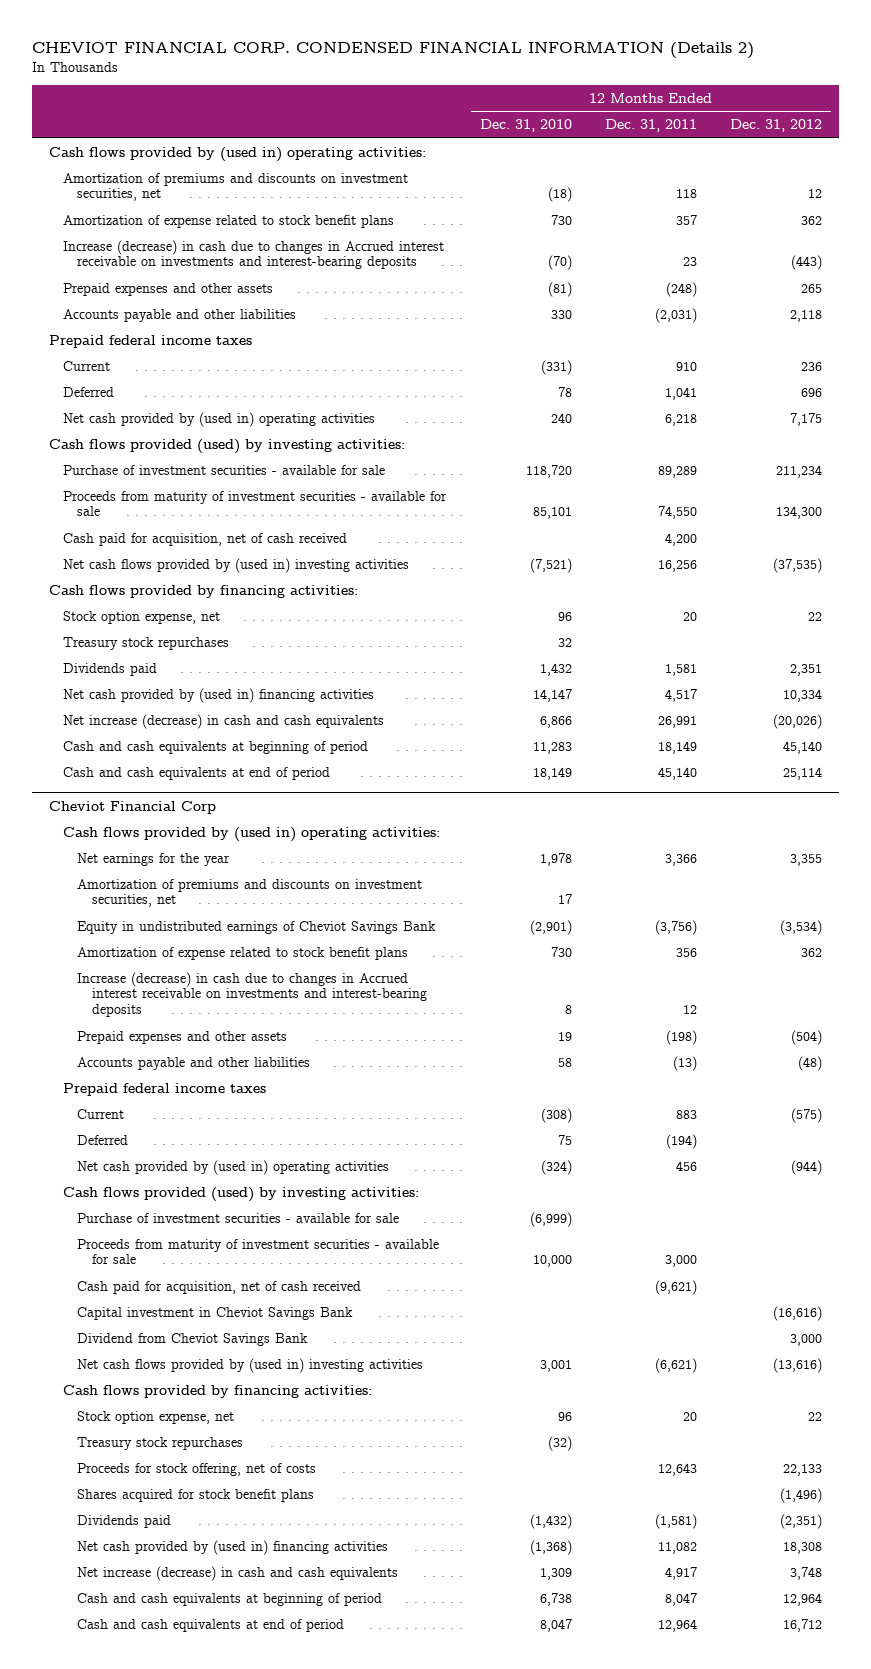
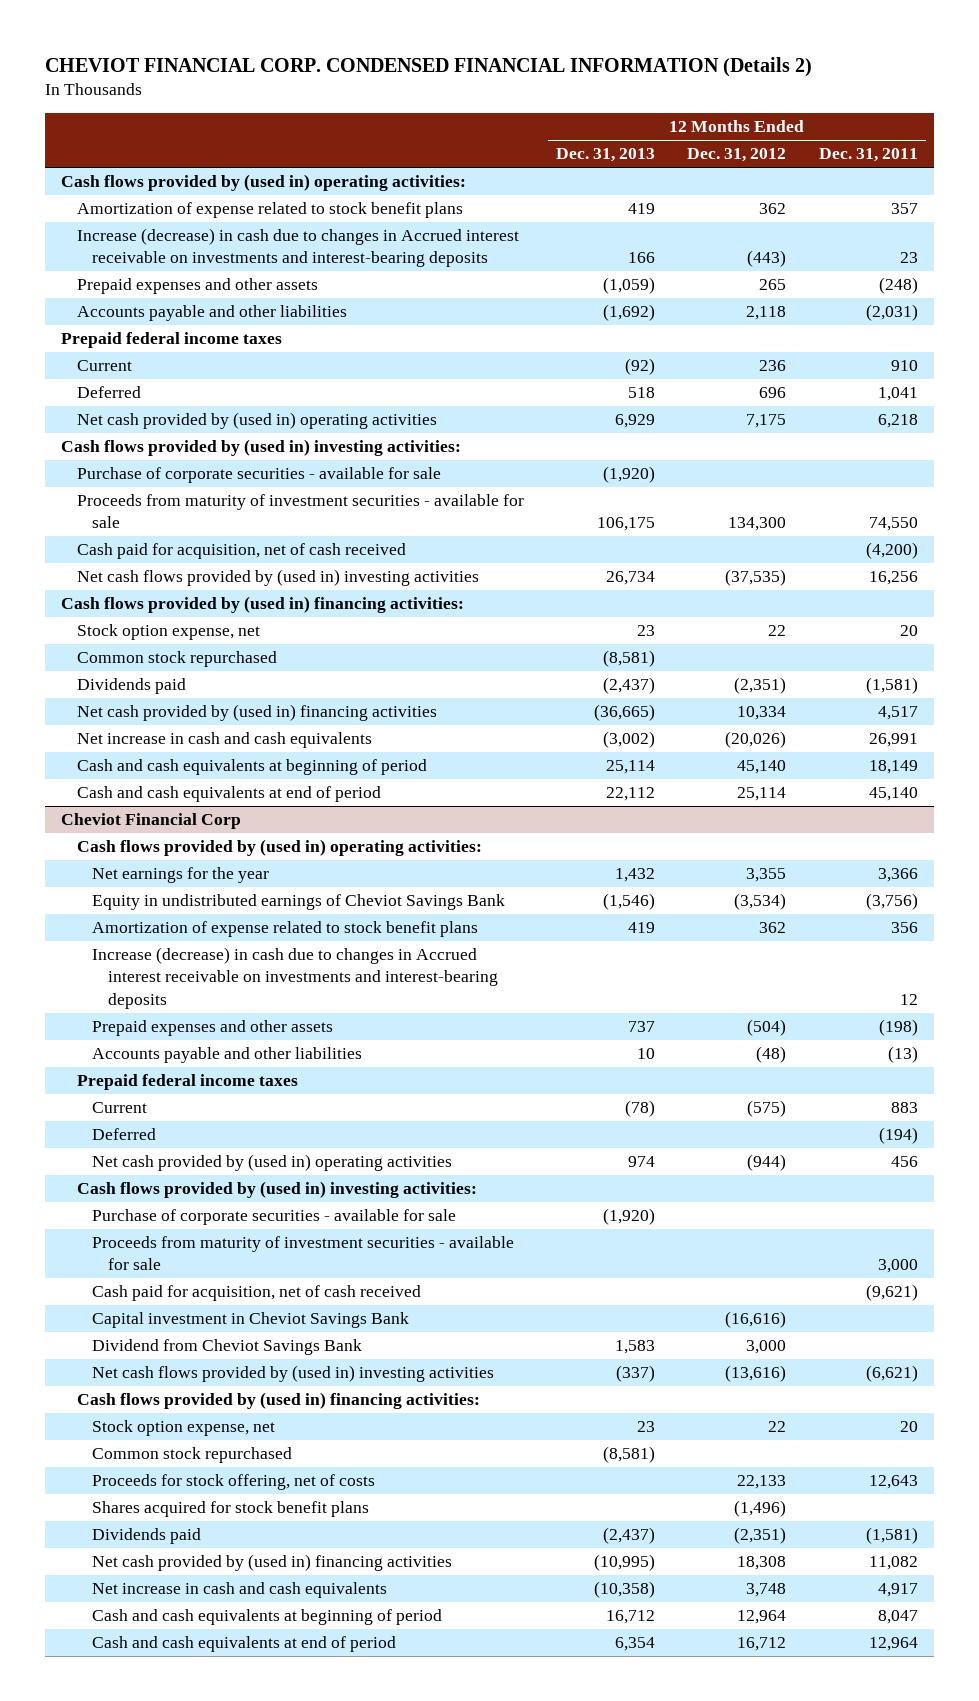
- | 12 Months Ended Dec. 31, 2010 | 12 Months Ended Dec. 31, 2011 | 12 Months Ended Dec. 31, 2012
+ | 12 Months Ended Dec. 31, 2013 | 12 Months Ended Dec. 31, 2012 | 12 Months Ended Dec. 31, 2011
- Amortization of premiums and discounts on investment securities, net | (18) | 118 | 12
- Cash flows provided (used) by investing activities:
- Purchase of investment securities - available for sale | 118,720 | 89,289 | 211,234
+ Cash flows provided by (used in) investing activities:
+ Purchase of corporate securities - available for sale | (1,920) | |
- Cash paid for acquisition, net of cash received | | 4,200 |
+ Cash paid for acquisition, net of cash received | | | (4,200)
- Cash flows provided by financing activities:
+ Cash flows provided by (used in) financing activities:
- Treasury stock repurchases | 32 | |
- Dividends paid | 1,432 | 1,581 | 2,351
+ Common stock repurchased | (8,581) | |
+ Dividends paid | (2,437) | (2,351) | (1,581)
- Net increase (decrease) in cash and cash equivalents | 6,866 | 26,991 | (20,026)
+ Net increase in cash and cash equivalents | (3,002) | (20,026) | 26,991
@ Cheviot Financial Corp
- Amortization of premiums and discounts on investment securities, net | 17 | |
- Cash flows provided (used) by investing activities:
- Purchase of investment securities - available for sale | (6,999) | |
+ Cash flows provided by (used in) investing activities:
+ Purchase of corporate securities - available for sale | (1,920) | |
- Cash flows provided by financing activities:
+ Cash flows provided by (used in) financing activities:
- Treasury stock repurchases | (32) | |
+ Common stock repurchased | (8,581) | |
- Net increase (decrease) in cash and cash equivalents | 1,309 | 4,917 | 3,748
+ Net increase in cash and cash equivalents | (10,358) | 3,748 | 4,917

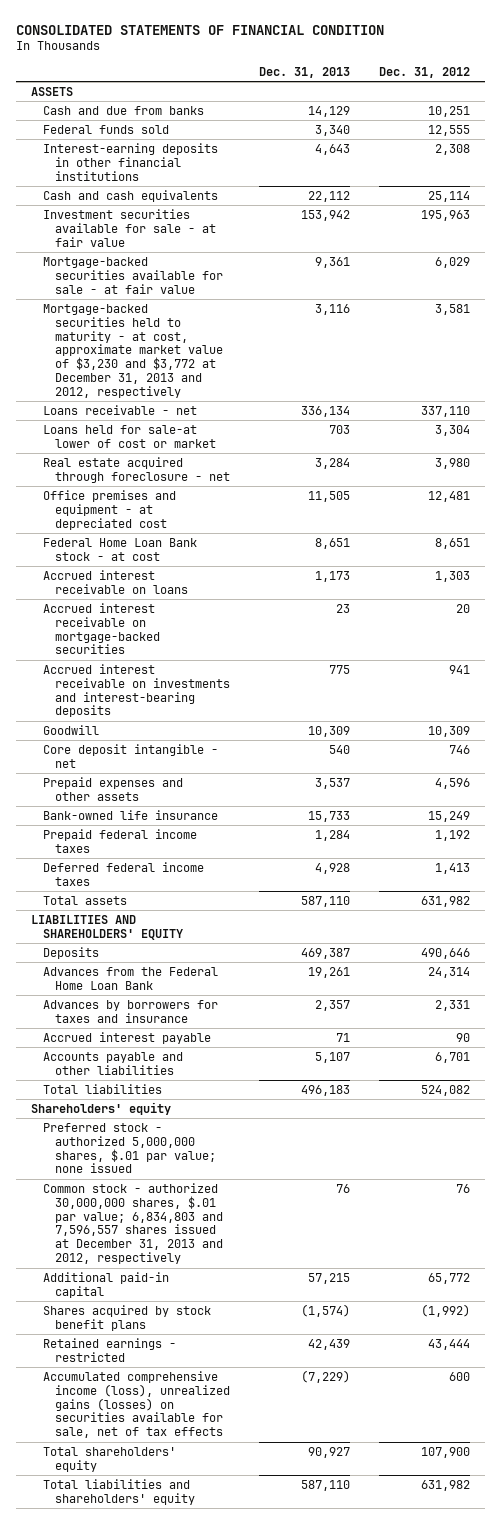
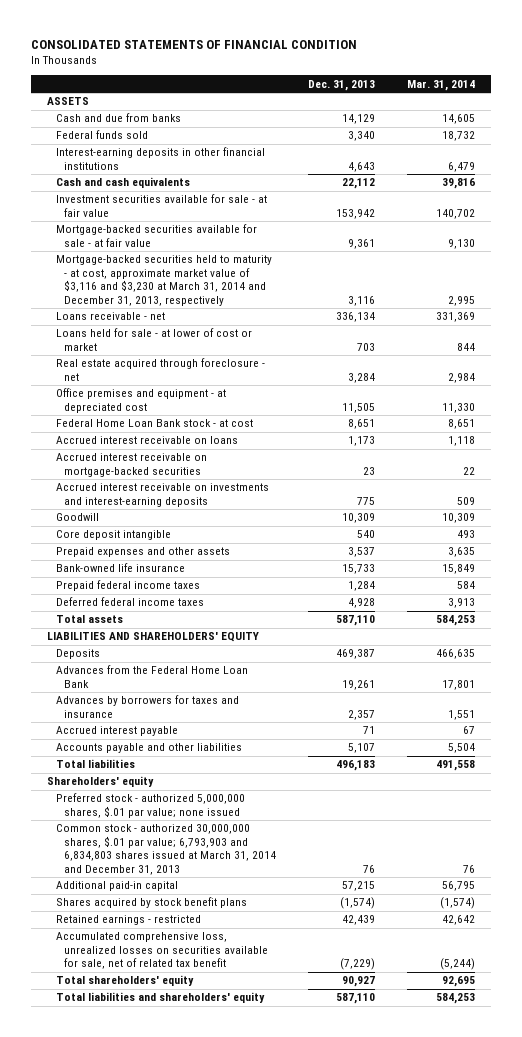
- | Dec. 31, 2013 | Dec. 31, 2012
+ | Dec. 31, 2013 | Mar. 31, 2014
- Mortgage-backed securities held to maturity - at cost, approximate market value of $3,230 and $3,772 at December 31, 2013 and 2012, respectively | 3,116 | 3,581
+ Mortgage-backed securities held to maturity - at cost, approximate market value of $3,116 and $3,230 at March 31, 2014 and December 31, 2013, respectively | 3,116 | 2,995
- Loans held for sale-at lower of cost or market | 703 | 3,304
+ Loans held for sale - at lower of cost or market | 703 | 844
- Accrued interest receivable on investments and interest-bearing deposits | 775 | 941
+ Accrued interest receivable on investments and interest-earning deposits | 775 | 509
- Core deposit intangible - net | 540 | 746
+ Core deposit intangible | 540 | 493
- Common stock - authorized 30,000,000 shares, $.01 par value; 6,834,803 and 7,596,557 shares issued at December 31, 2013 and 2012, respectively | 76 | 76
+ Common stock - authorized 30,000,000 shares, $.01 par value; 6,793,903 and 6,834,803 shares issued at March 31, 2014 and December 31, 2013 | 76 | 76
- Accumulated comprehensive income (loss), unrealized gains (losses) on securities available for sale, net of tax effects | (7,229) | 600
+ Accumulated comprehensive loss, unrealized losses on securities available for sale, net of related tax benefit | (7,229) | (5,244)

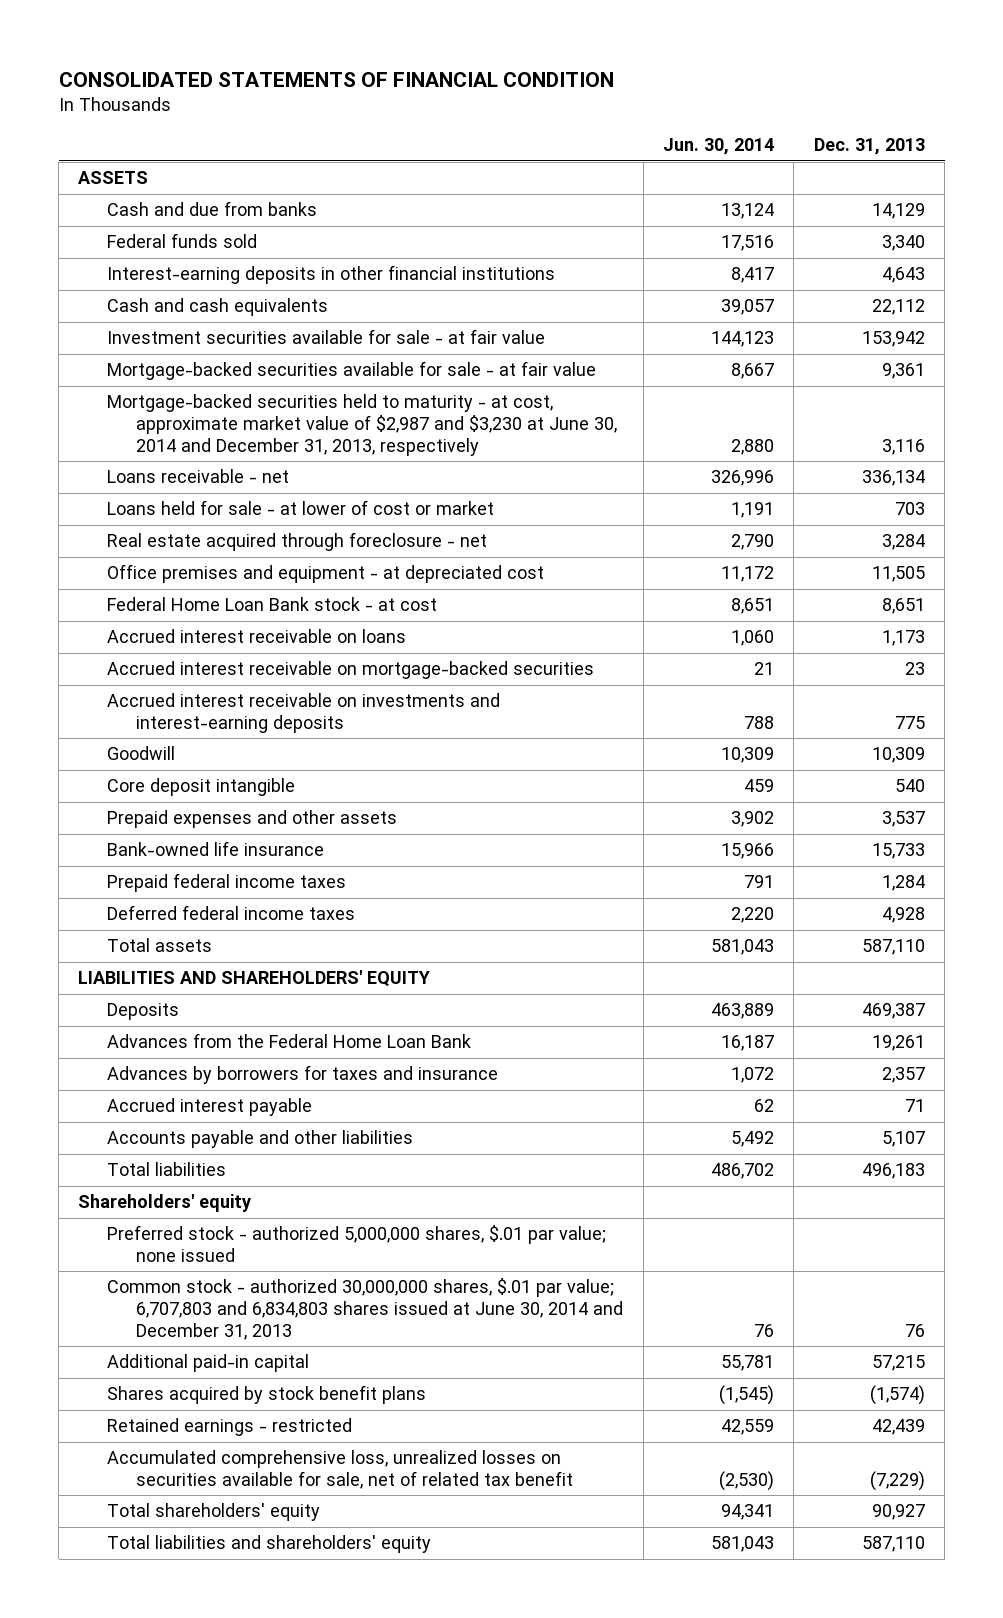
- | Dec. 31, 2013 | Mar. 31, 2014
+ | Jun. 30, 2014 | Dec. 31, 2013
- Mortgage-backed securities held to maturity - at cost, approximate market value of $3,116 and $3,230 at March 31, 2014 and December 31, 2013, respectively | 3,116 | 2,995
+ Mortgage-backed securities held to maturity - at cost, approximate market value of $2,987 and $3,230 at June 30, 2014 and December 31, 2013, respectively | 2,880 | 3,116
- Common stock - authorized 30,000,000 shares, $.01 par value; 6,793,903 and 6,834,803 shares issued at March 31, 2014 and December 31, 2013 | 76 | 76
+ Common stock - authorized 30,000,000 shares, $.01 par value; 6,707,803 and 6,834,803 shares issued at June 30, 2014 and December 31, 2013 | 76 | 76

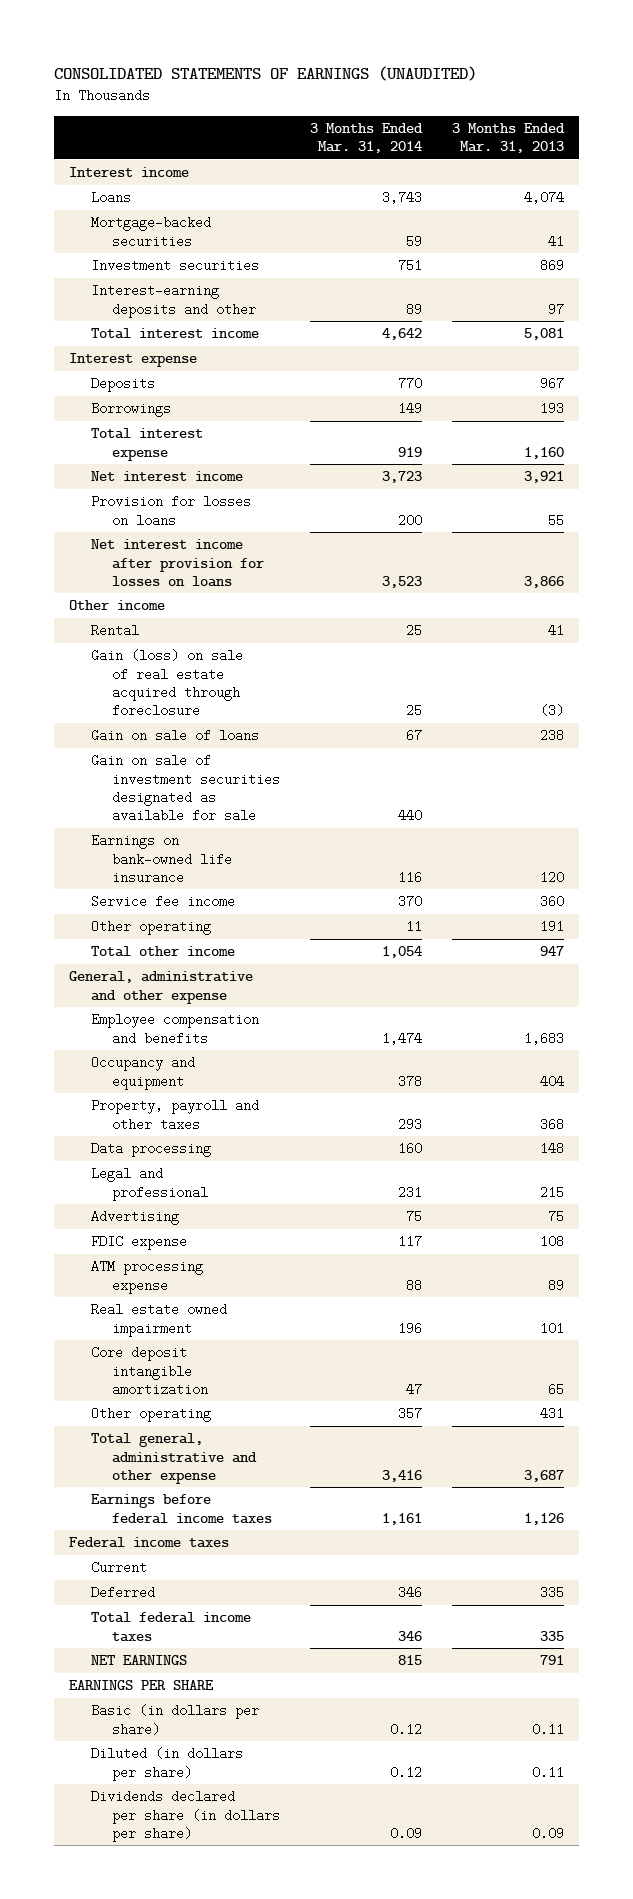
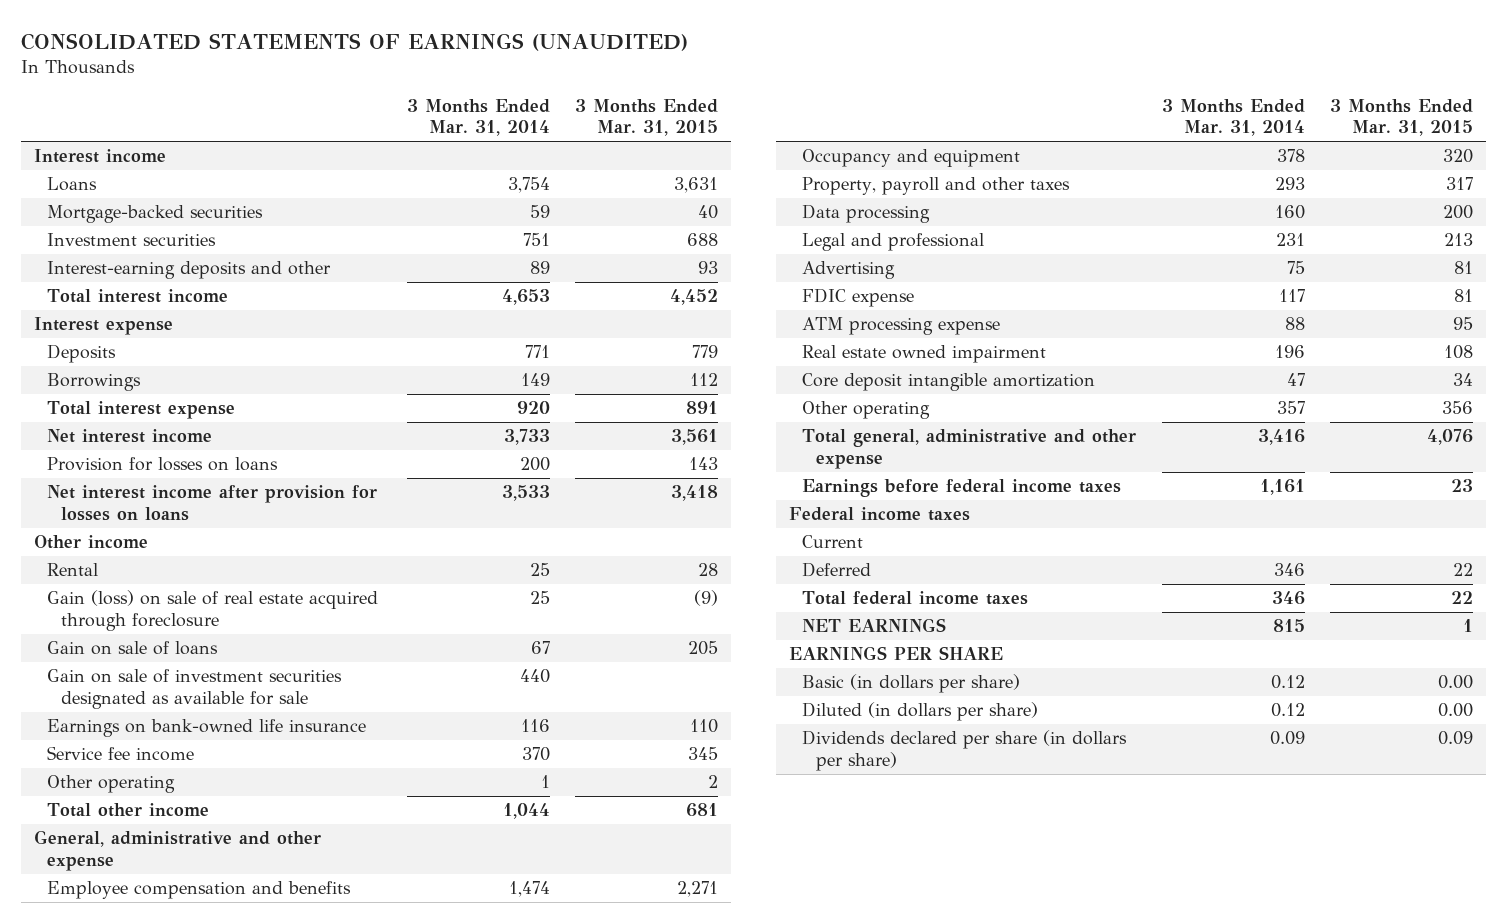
- | 3 Months Ended Mar. 31, 2014 | 3 Months Ended Mar. 31, 2013
+ | 3 Months Ended Mar. 31, 2014 | 3 Months Ended Mar. 31, 2015
- Loans | 3,743 | 4,074
+ Loans | 3,754 | 3,631
- Total interest income | 4,642 | 5,081
+ Total interest income | 4,653 | 4,452
- Deposits | 770 | 967
+ Deposits | 771 | 779
- Total interest expense | 919 | 1,160
- Net interest income | 3,723 | 3,921
+ Total interest expense | 920 | 891
+ Net interest income | 3,733 | 3,561
- Net interest income after provision for losses on loans | 3,523 | 3,866
+ Net interest income after provision for losses on loans | 3,533 | 3,418
- Other operating | 11 | 191
- Total other income | 1,054 | 947
+ Other operating | 1 | 2
+ Total other income | 1,044 | 681

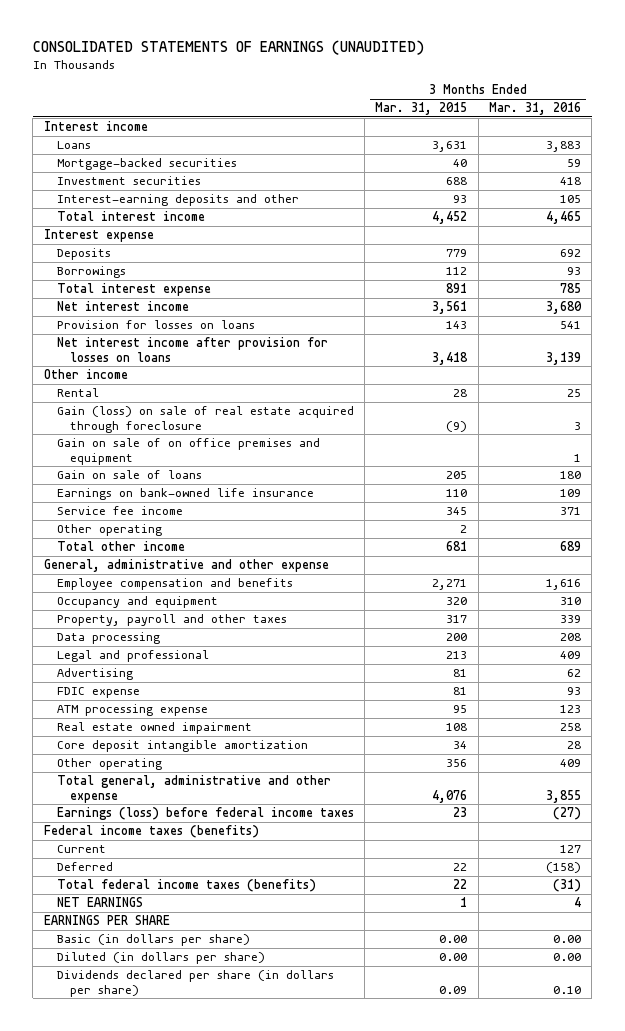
- | 3 Months Ended Mar. 31, 2014 | 3 Months Ended Mar. 31, 2015
+ | 3 Months Ended Mar. 31, 2015 | 3 Months Ended Mar. 31, 2016
+ Gain on sale of on office premises and equipment | | 1
- Gain on sale of investment securities designated as available for sale | 440 |
- Earnings before federal income taxes | 1,161 | 23
- Federal income taxes
+ Earnings (loss) before federal income taxes | 23 | (27)
+ Federal income taxes (benefits)
- Total federal income taxes | 346 | 22
+ Total federal income taxes (benefits) | 22 | (31)

